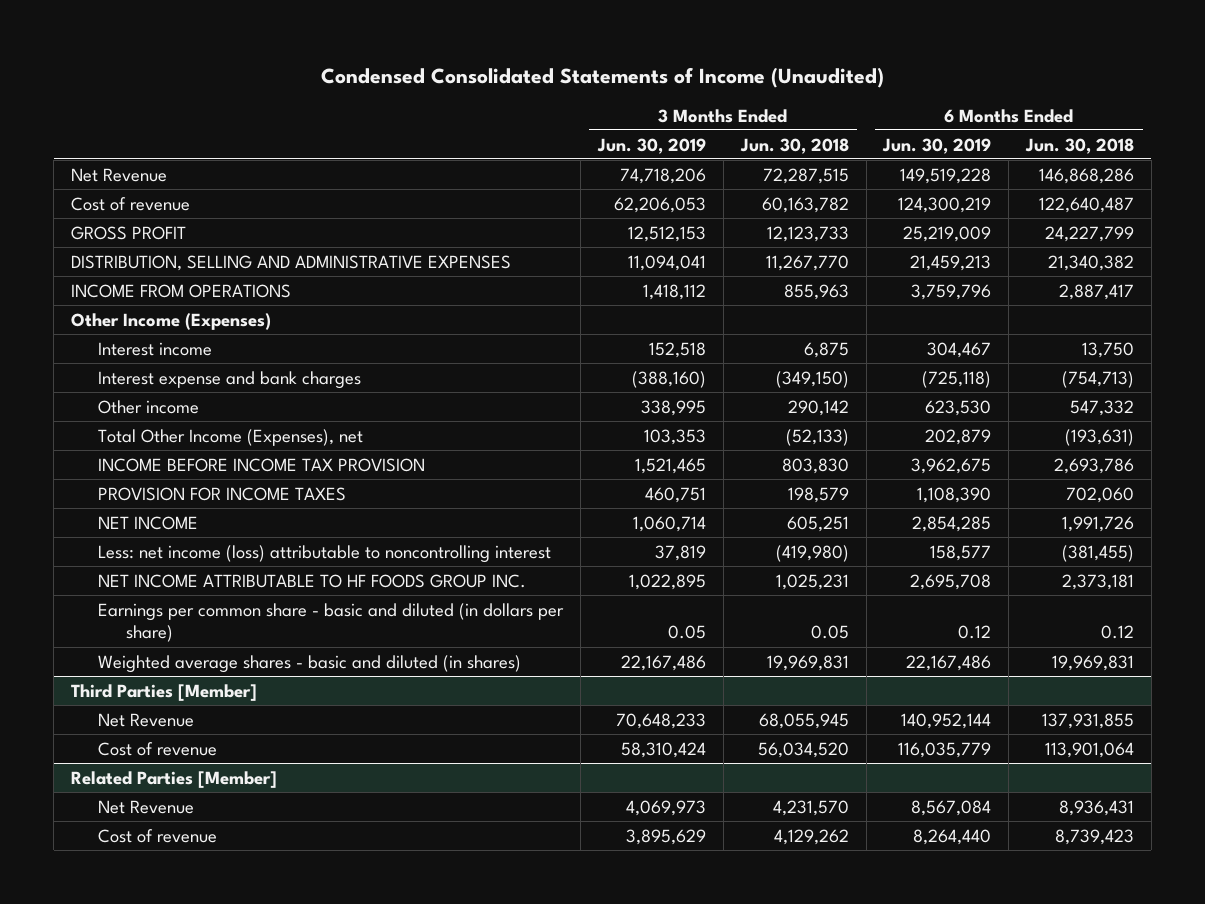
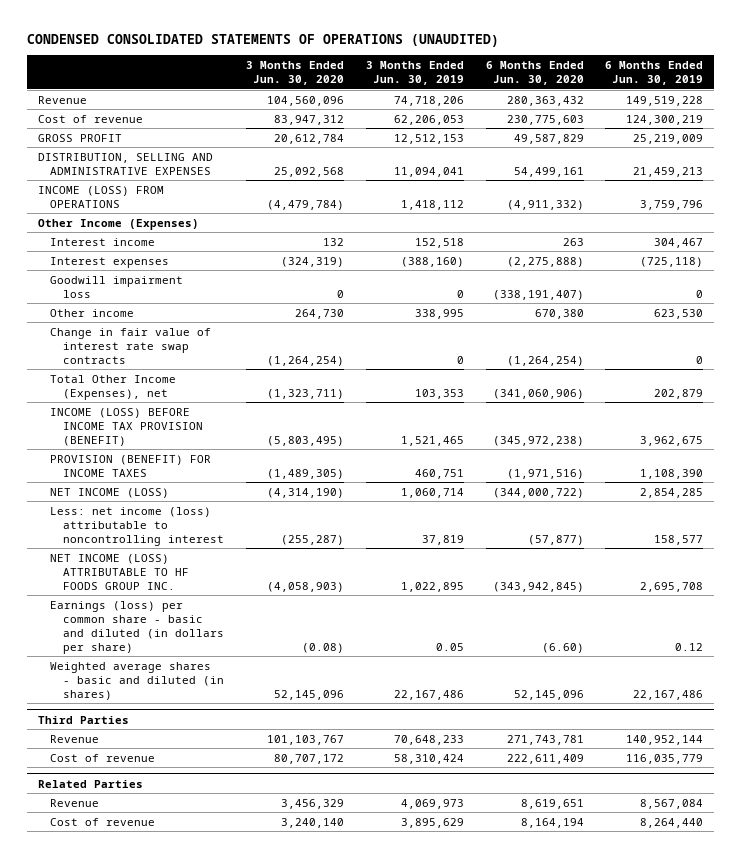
- Condensed Consolidated Statements of Income (Unaudited)
+ CONDENSED CONSOLIDATED STATEMENTS OF OPERATIONS (UNAUDITED)
- | 3 Months Ended Jun. 30, 2019 | 3 Months Ended Jun. 30, 2018 | 6 Months Ended Jun. 30, 2019 | 6 Months Ended Jun. 30, 2018
+ | 3 Months Ended Jun. 30, 2020 | 3 Months Ended Jun. 30, 2019 | 6 Months Ended Jun. 30, 2020 | 6 Months Ended Jun. 30, 2019
- Net Revenue | 74,718,206 | 72,287,515 | 149,519,228 | 146,868,286
+ Revenue | 104,560,096 | 74,718,206 | 280,363,432 | 149,519,228
- INCOME FROM OPERATIONS | 1,418,112 | 855,963 | 3,759,796 | 2,887,417
+ INCOME (LOSS) FROM OPERATIONS | (4,479,784) | 1,418,112 | (4,911,332) | 3,759,796
- Interest expense and bank charges | (388,160) | (349,150) | (725,118) | (754,713)
+ Interest expenses | (324,319) | (388,160) | (2,275,888) | (725,118)
+ Goodwill impairment loss | 0 | 0 | (338,191,407) | 0
+ Change in fair value of interest rate swap contracts | (1,264,254) | 0 | (1,264,254) | 0
- INCOME BEFORE INCOME TAX PROVISION | 1,521,465 | 803,830 | 3,962,675 | 2,693,786
- PROVISION FOR INCOME TAXES | 460,751 | 198,579 | 1,108,390 | 702,060
- NET INCOME | 1,060,714 | 605,251 | 2,854,285 | 1,991,726
+ INCOME (LOSS) BEFORE INCOME TAX PROVISION (BENEFIT) | (5,803,495) | 1,521,465 | (345,972,238) | 3,962,675
+ PROVISION (BENEFIT) FOR INCOME TAXES | (1,489,305) | 460,751 | (1,971,516) | 1,108,390
+ NET INCOME (LOSS) | (4,314,190) | 1,060,714 | (344,000,722) | 2,854,285
- NET INCOME ATTRIBUTABLE TO HF FOODS GROUP INC. | 1,022,895 | 1,025,231 | 2,695,708 | 2,373,181
- Earnings per common share - basic and diluted (in dollars per share) | 0.05 | 0.05 | 0.12 | 0.12
+ NET INCOME (LOSS) ATTRIBUTABLE TO HF FOODS GROUP INC. | (4,058,903) | 1,022,895 | (343,942,845) | 2,695,708
+ Earnings (loss) per common share - basic and diluted (in dollars per share) | (0.08) | 0.05 | (6.60) | 0.12
- Third Parties [Member]
- Net Revenue | 70,648,233 | 68,055,945 | 140,952,144 | 137,931,855
+ Third Parties
+ Revenue | 101,103,767 | 70,648,233 | 271,743,781 | 140,952,144
- Related Parties [Member]
- Net Revenue | 4,069,973 | 4,231,570 | 8,567,084 | 8,936,431
+ Related Parties
+ Revenue | 3,456,329 | 4,069,973 | 8,619,651 | 8,567,084

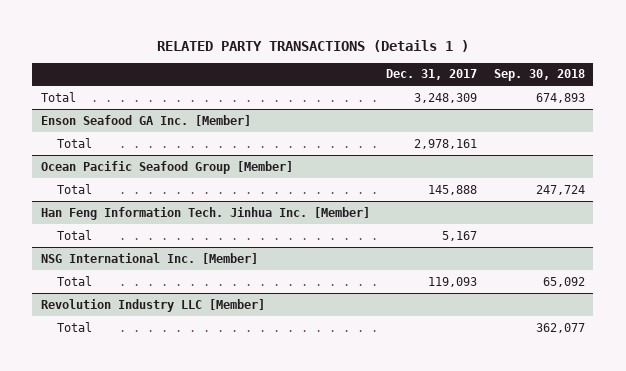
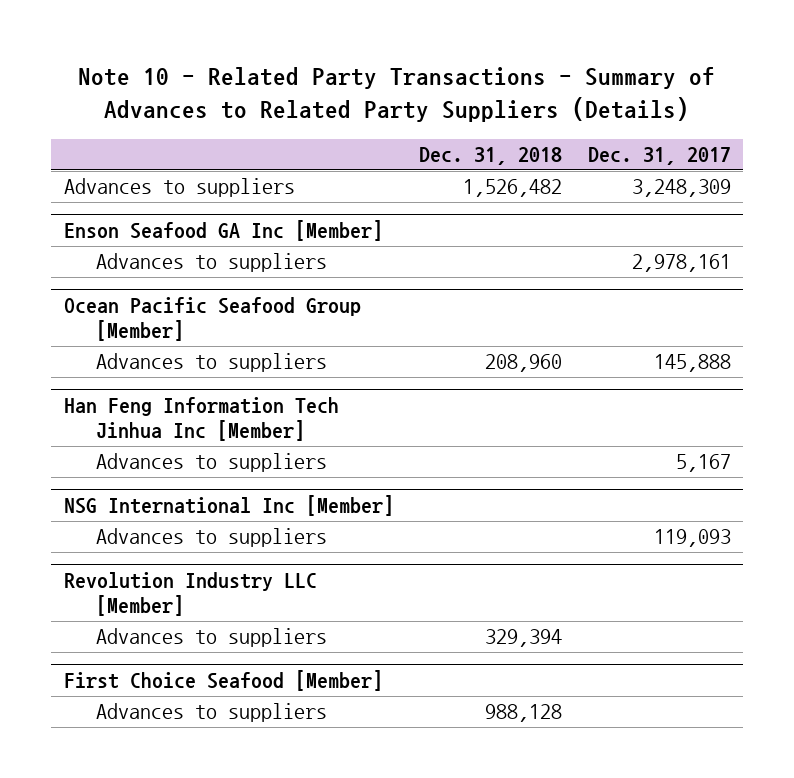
- RELATED PARTY TRANSACTIONS (Details 1 )
+ Note 10 - Related Party Transactions - Summary of Advances to Related Party Suppliers (Details)
- | Dec. 31, 2017 | Sep. 30, 2018
+ | Dec. 31, 2018 | Dec. 31, 2017
- Total | 3,248,309 | 674,893
- Enson Seafood GA Inc. [Member]
- Total | 2,978,161 |
+ Advances to suppliers | 1,526,482 | 3,248,309
+ Enson Seafood GA Inc [Member]
+ Advances to suppliers | | 2,978,161
@ Ocean Pacific Seafood Group [Member]
- Total | 145,888 | 247,724
- Han Feng Information Tech. Jinhua Inc. [Member]
- Total | 5,167 |
- NSG International Inc. [Member]
- Total | 119,093 | 65,092
@ Ocean Pacific Seafood Group [Member]
+ Advances to suppliers | 208,960 | 145,888
+ Han Feng Information Tech Jinhua Inc [Member]
+ Advances to suppliers | | 5,167
+ NSG International Inc [Member]
+ Advances to suppliers | | 119,093
@ Revolution Industry LLC [Member]
- Total | | 362,077
+ Advances to suppliers | 329,394 |
+ First Choice Seafood [Member]
+ Advances to suppliers | 988,128 |

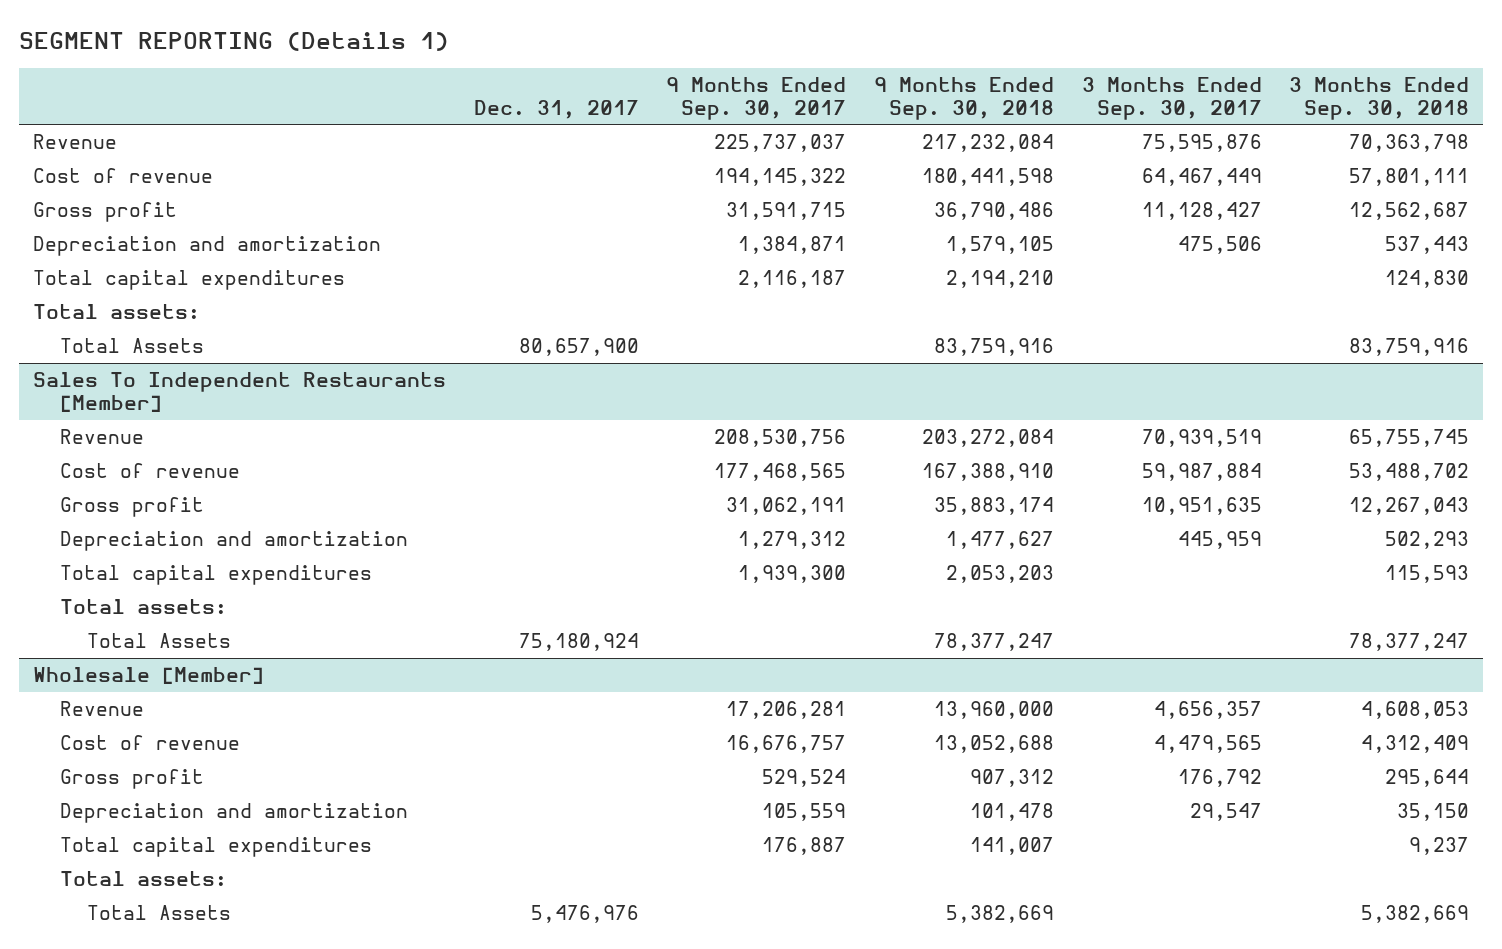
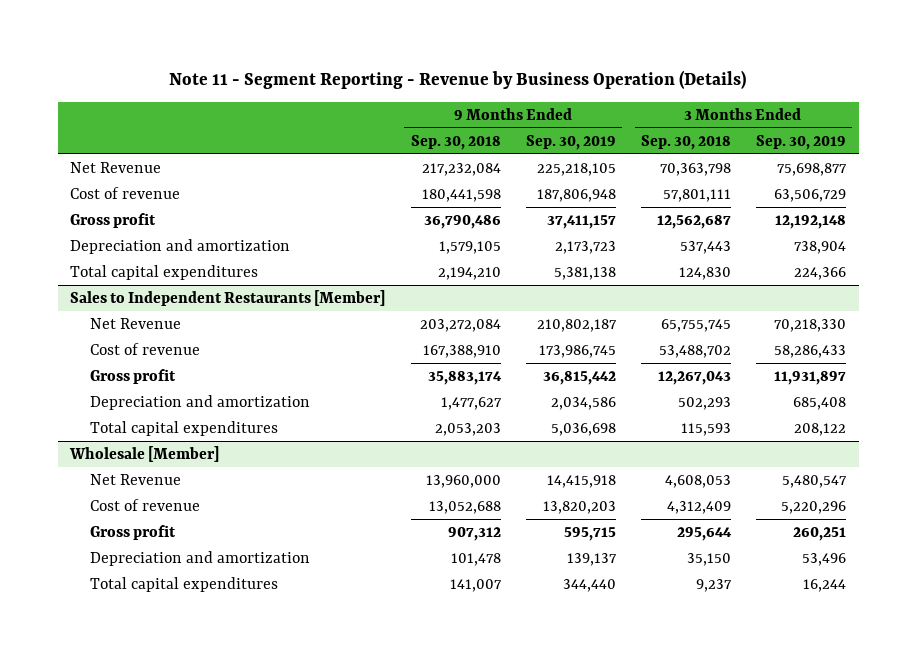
- SEGMENT REPORTING (Details 1)
+ Note 11 - Segment Reporting - Revenue by Business Operation (Details)
- | Dec. 31, 2017 | 9 Months Ended Sep. 30, 2017 | 9 Months Ended Sep. 30, 2018 | 3 Months Ended Sep. 30, 2017 | 3 Months Ended Sep. 30, 2018
+ | 9 Months Ended Sep. 30, 2018 | 9 Months Ended Sep. 30, 2019 | 3 Months Ended Sep. 30, 2018 | 3 Months Ended Sep. 30, 2019
- Revenue | | 225,737,037 | 217,232,084 | 75,595,876 | 70,363,798
+ Net Revenue | 217,232,084 | 225,218,105 | 70,363,798 | 75,698,877
- Total assets:
- Total Assets | 80,657,900 | | 83,759,916 | | 83,759,916
- Sales To Independent Restaurants [Member]
- Revenue | | 208,530,756 | 203,272,084 | 70,939,519 | 65,755,745
+ Sales to Independent Restaurants [Member]
+ Net Revenue | 203,272,084 | 210,802,187 | 65,755,745 | 70,218,330
- Total assets:
- Total Assets | 75,180,924 | | 78,377,247 | | 78,377,247
@ Wholesale [Member]
- Revenue | | 17,206,281 | 13,960,000 | 4,656,357 | 4,608,053
+ Net Revenue | 13,960,000 | 14,415,918 | 4,608,053 | 5,480,547
- Total assets:
- Total Assets | 5,476,976 | | 5,382,669 | | 5,382,669

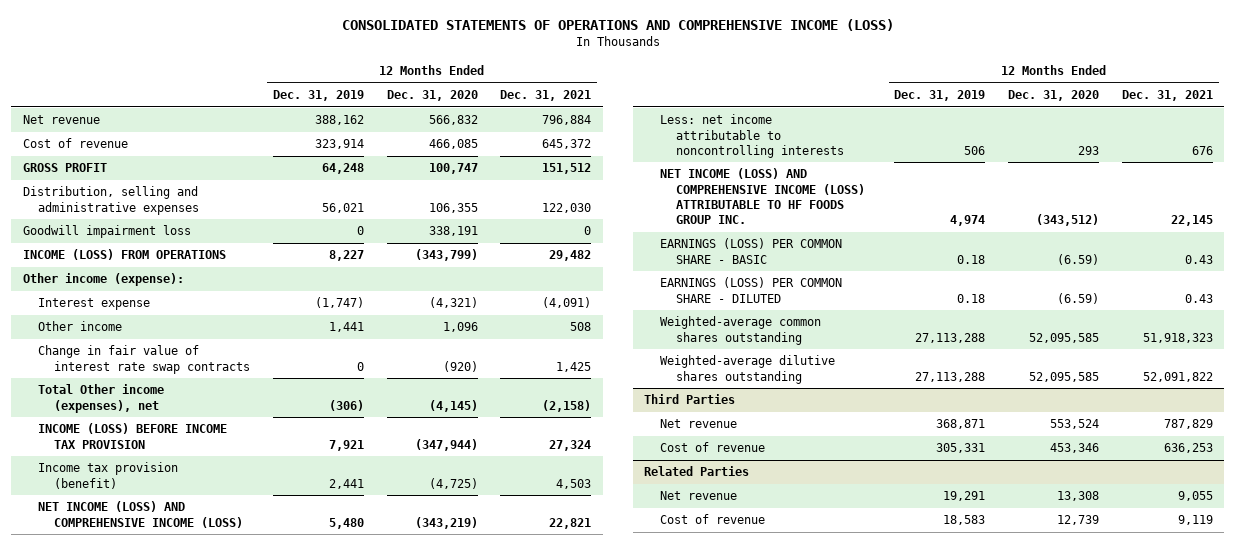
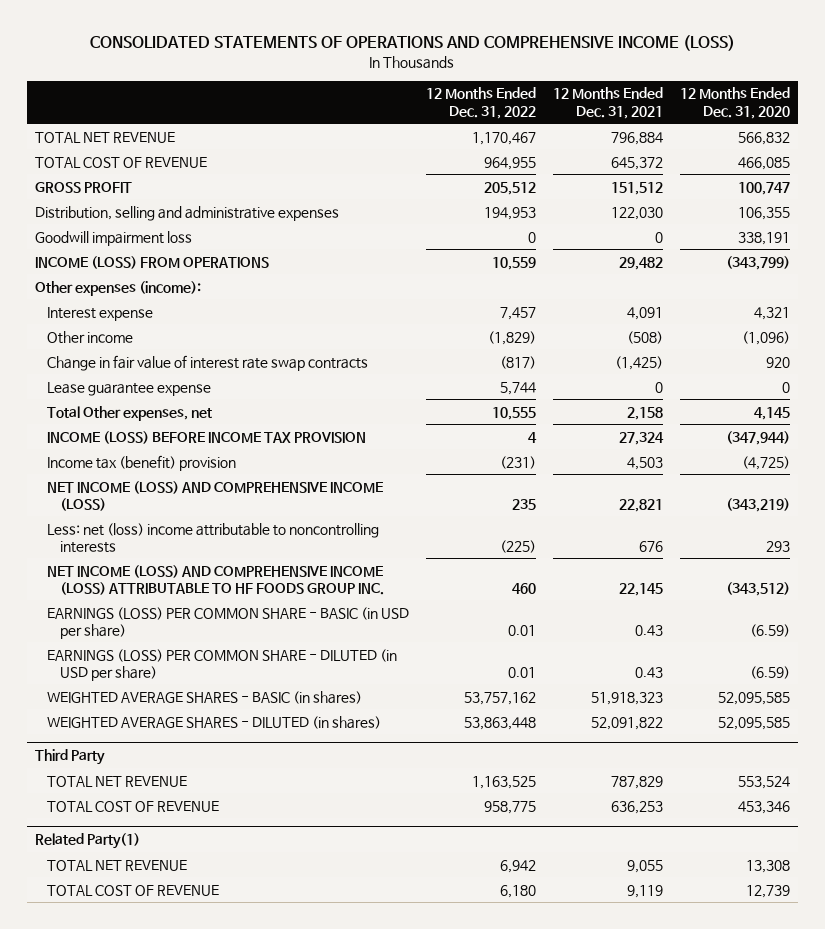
- | 12 Months Ended Dec. 31, 2019 | 12 Months Ended Dec. 31, 2020 | 12 Months Ended Dec. 31, 2021
+ | 12 Months Ended Dec. 31, 2022 | 12 Months Ended Dec. 31, 2021 | 12 Months Ended Dec. 31, 2020
- Net revenue | 388,162 | 566,832 | 796,884
- Cost of revenue | 323,914 | 466,085 | 645,372
+ TOTAL NET REVENUE | 1,170,467 | 796,884 | 566,832
+ TOTAL COST OF REVENUE | 964,955 | 645,372 | 466,085
- Other income (expense):
- Interest expense | (1,747) | (4,321) | (4,091)
- Other income | 1,441 | 1,096 | 508
- Change in fair value of interest rate swap contracts | 0 | (920) | 1,425
- Total Other income (expenses), net | (306) | (4,145) | (2,158)
+ Other expenses (income):
+ Interest expense | 7,457 | 4,091 | 4,321
+ Other income | (1,829) | (508) | (1,096)
+ Change in fair value of interest rate swap contracts | (817) | (1,425) | 920
+ Lease guarantee expense | 5,744 | 0 | 0
+ Total Other expenses, net | 10,555 | 2,158 | 4,145
- Income tax provision (benefit) | 2,441 | (4,725) | 4,503
+ Income tax (benefit) provision | (231) | 4,503 | (4,725)
- Less: net income attributable to noncontrolling interests | 506 | 293 | 676
+ Less: net (loss) income attributable to noncontrolling interests | (225) | 676 | 293
- EARNINGS (LOSS) PER COMMON SHARE - BASIC | 0.18 | (6.59) | 0.43
- EARNINGS (LOSS) PER COMMON SHARE - DILUTED | 0.18 | (6.59) | 0.43
- Weighted-average common shares outstanding | 27,113,288 | 52,095,585 | 51,918,323
- Weighted-average dilutive shares outstanding | 27,113,288 | 52,095,585 | 52,091,822
- Third Parties
- Net revenue | 368,871 | 553,524 | 787,829
- Cost of revenue | 305,331 | 453,346 | 636,253
- Related Parties
- Net revenue | 19,291 | 13,308 | 9,055
- Cost of revenue | 18,583 | 12,739 | 9,119
+ EARNINGS (LOSS) PER COMMON SHARE - BASIC (in USD per share) | 0.01 | 0.43 | (6.59)
+ EARNINGS (LOSS) PER COMMON SHARE - DILUTED (in USD per share) | 0.01 | 0.43 | (6.59)
+ WEIGHTED AVERAGE SHARES - BASIC (in shares) | 53,757,162 | 51,918,323 | 52,095,585
+ WEIGHTED AVERAGE SHARES - DILUTED (in shares) | 53,863,448 | 52,091,822 | 52,095,585
+ Third Party
+ TOTAL NET REVENUE | 1,163,525 | 787,829 | 553,524
+ TOTAL COST OF REVENUE | 958,775 | 636,253 | 453,346
+ Related Party(1)
+ TOTAL NET REVENUE | 6,942 | 9,055 | 13,308
+ TOTAL COST OF REVENUE | 6,180 | 9,119 | 12,739

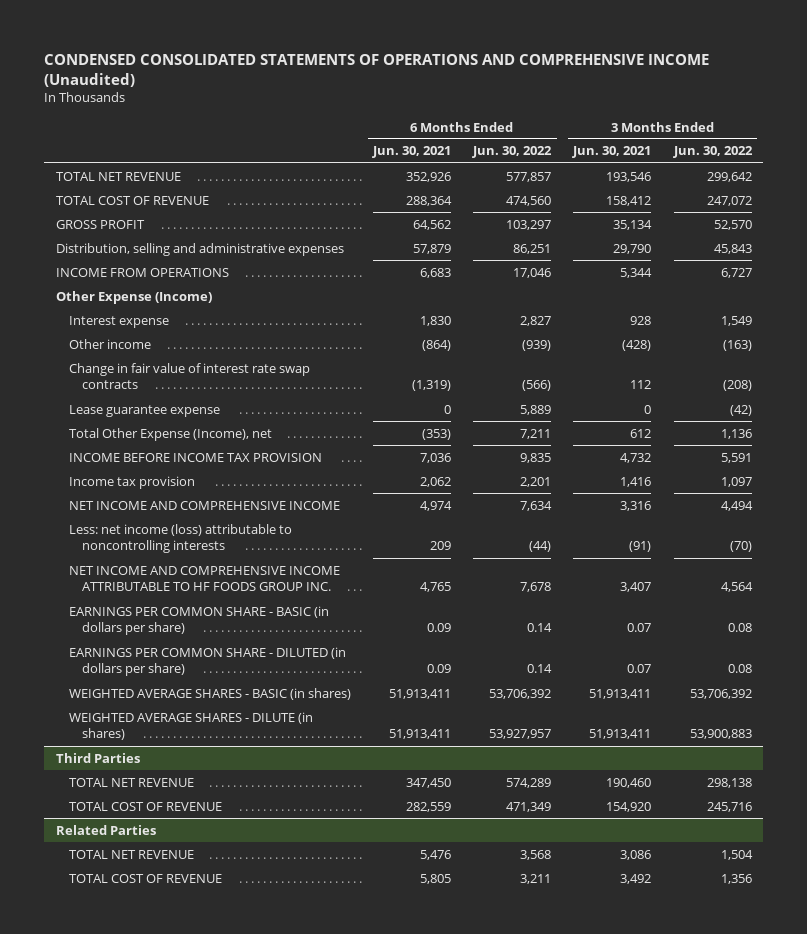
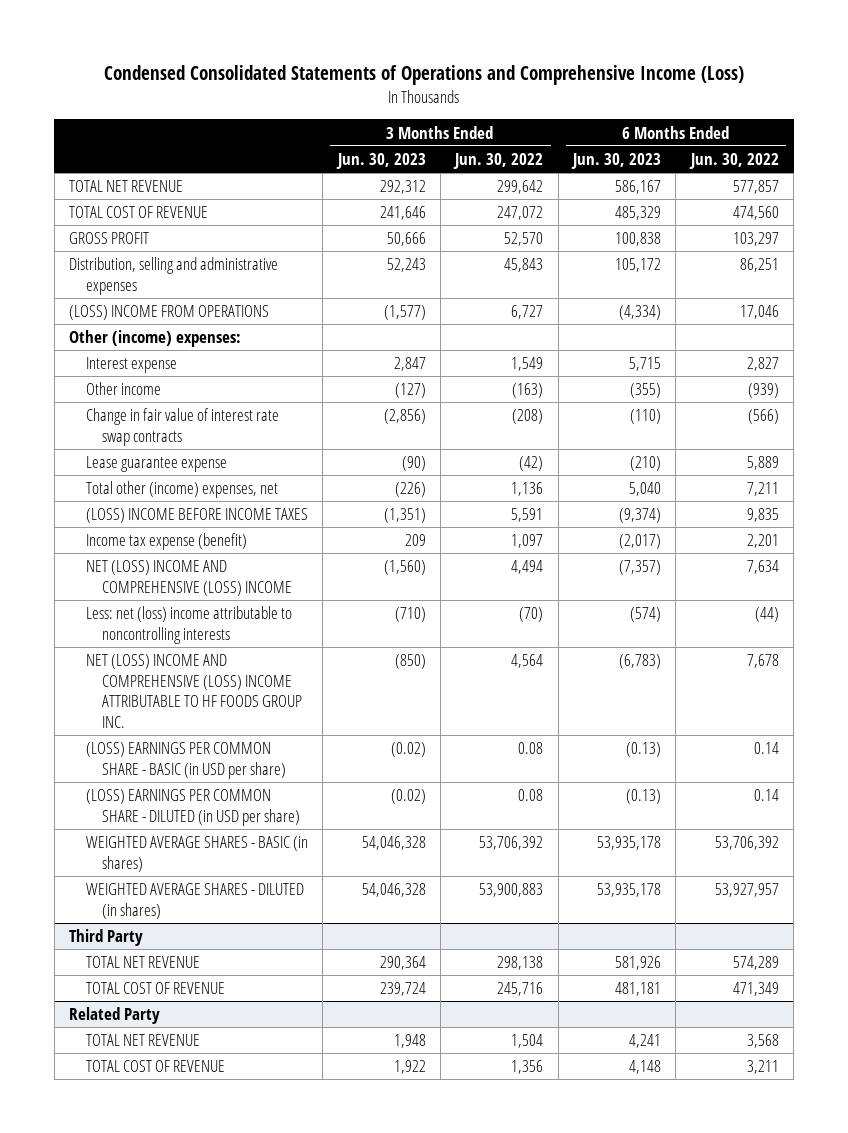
- CONDENSED CONSOLIDATED STATEMENTS OF OPERATIONS AND COMPREHENSIVE INCOME (Unaudited)
+ Condensed Consolidated Statements of Operations and Comprehensive Income (Loss)
- | 6 Months Ended Jun. 30, 2021 | 6 Months Ended Jun. 30, 2022 | 3 Months Ended Jun. 30, 2021 | 3 Months Ended Jun. 30, 2022
+ | 3 Months Ended Jun. 30, 2023 | 3 Months Ended Jun. 30, 2022 | 6 Months Ended Jun. 30, 2023 | 6 Months Ended Jun. 30, 2022
- INCOME FROM OPERATIONS | 6,683 | 17,046 | 5,344 | 6,727
- Other Expense (Income)
+ (LOSS) INCOME FROM OPERATIONS | (1,577) | 6,727 | (4,334) | 17,046
+ Other (income) expenses:
- Total Other Expense (Income), net | (353) | 7,211 | 612 | 1,136
- INCOME BEFORE INCOME TAX PROVISION | 7,036 | 9,835 | 4,732 | 5,591
- Income tax provision | 2,062 | 2,201 | 1,416 | 1,097
- NET INCOME AND COMPREHENSIVE INCOME | 4,974 | 7,634 | 3,316 | 4,494
- Less: net income (loss) attributable to noncontrolling interests | 209 | (44) | (91) | (70)
- NET INCOME AND COMPREHENSIVE INCOME ATTRIBUTABLE TO HF FOODS GROUP INC. | 4,765 | 7,678 | 3,407 | 4,564
- EARNINGS PER COMMON SHARE - BASIC (in dollars per share) | 0.09 | 0.14 | 0.07 | 0.08
- EARNINGS PER COMMON SHARE - DILUTED (in dollars per share) | 0.09 | 0.14 | 0.07 | 0.08
+ Total other (income) expenses, net | (226) | 1,136 | 5,040 | 7,211
+ (LOSS) INCOME BEFORE INCOME TAXES | (1,351) | 5,591 | (9,374) | 9,835
+ Income tax expense (benefit) | 209 | 1,097 | (2,017) | 2,201
+ NET (LOSS) INCOME AND COMPREHENSIVE (LOSS) INCOME | (1,560) | 4,494 | (7,357) | 7,634
+ Less: net (loss) income attributable to noncontrolling interests | (710) | (70) | (574) | (44)
+ NET (LOSS) INCOME AND COMPREHENSIVE (LOSS) INCOME ATTRIBUTABLE TO HF FOODS GROUP INC. | (850) | 4,564 | (6,783) | 7,678
+ (LOSS) EARNINGS PER COMMON SHARE - BASIC (in USD per share) | (0.02) | 0.08 | (0.13) | 0.14
+ (LOSS) EARNINGS PER COMMON SHARE - DILUTED (in USD per share) | (0.02) | 0.08 | (0.13) | 0.14
- WEIGHTED AVERAGE SHARES - DILUTE (in shares) | 51,913,411 | 53,927,957 | 51,913,411 | 53,900,883
- Third Parties
+ WEIGHTED AVERAGE SHARES - DILUTED (in shares) | 54,046,328 | 53,900,883 | 53,935,178 | 53,927,957
+ Third Party
- Related Parties
+ Related Party

